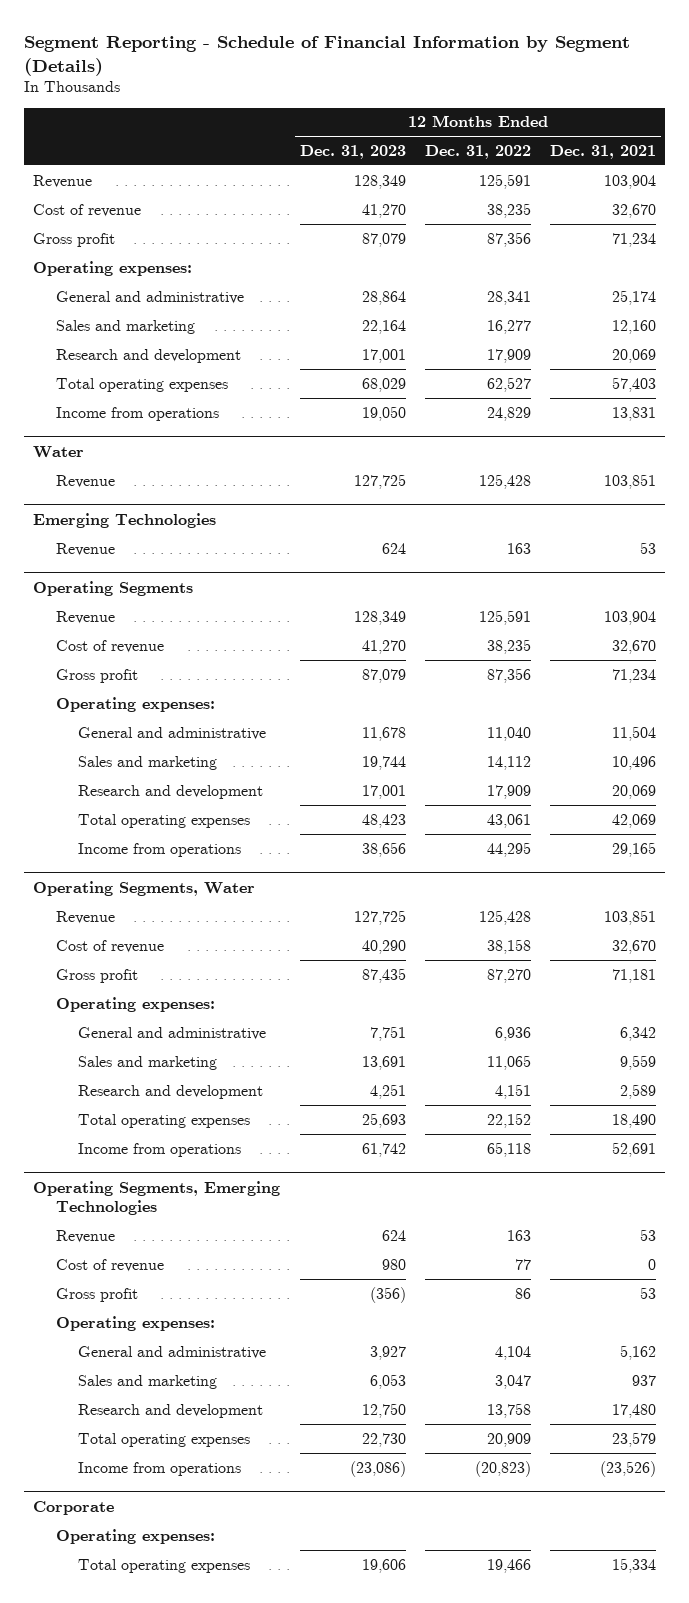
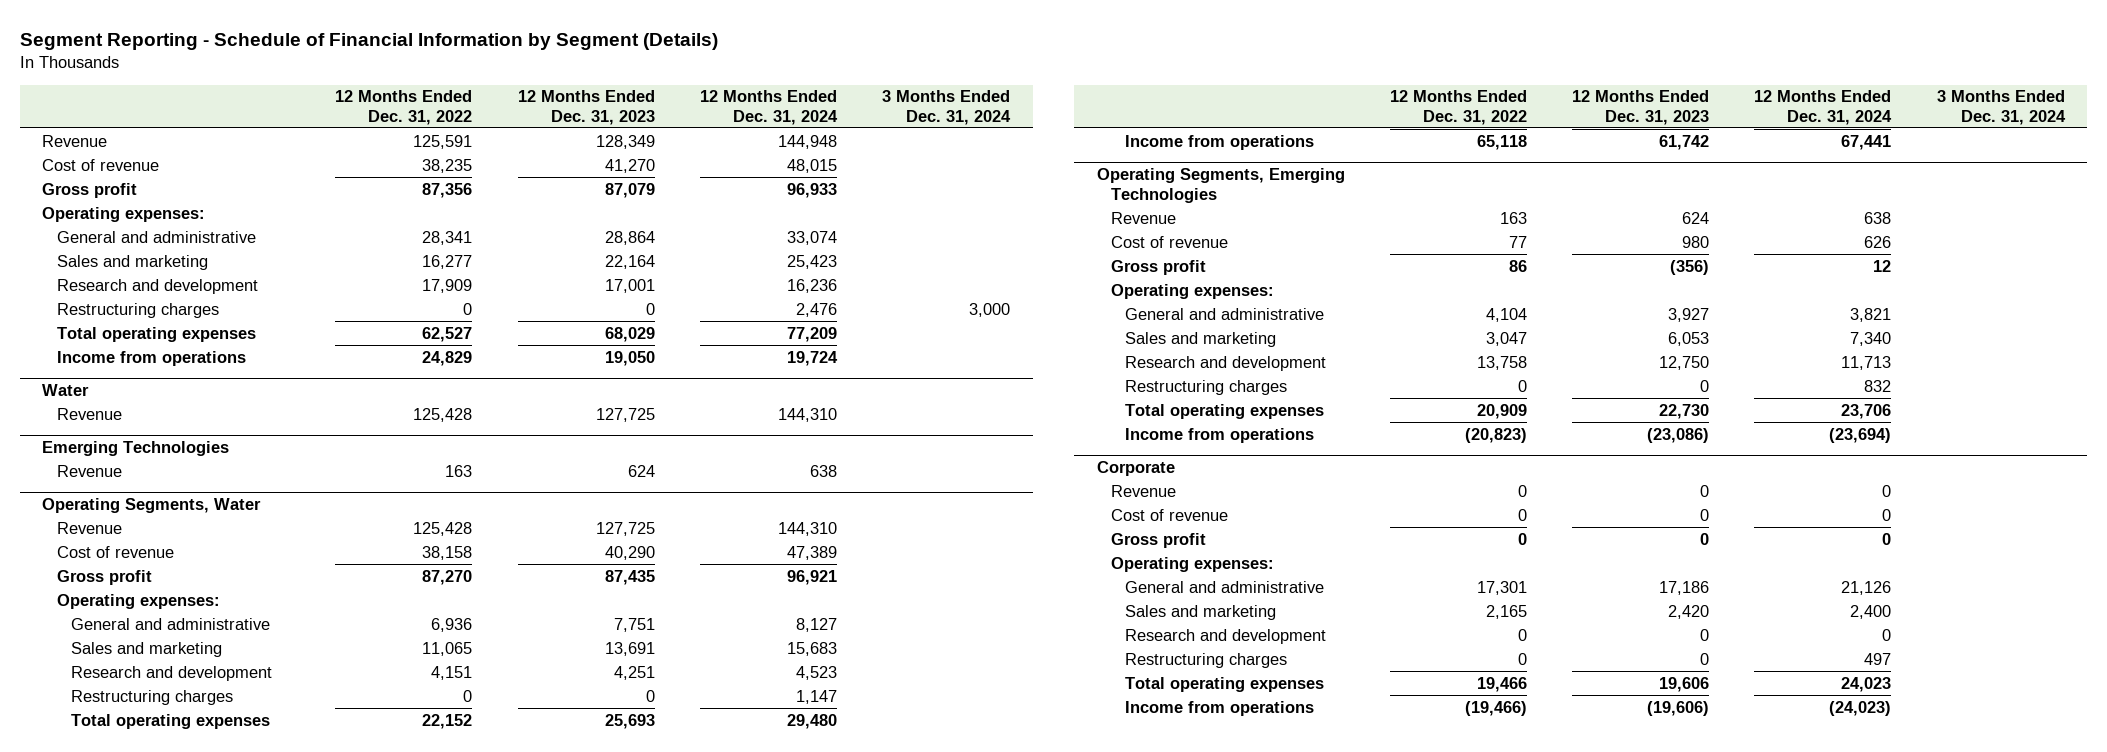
- | 12 Months Ended Dec. 31, 2023 | 12 Months Ended Dec. 31, 2022 | 12 Months Ended Dec. 31, 2021
+ | 12 Months Ended Dec. 31, 2022 | 12 Months Ended Dec. 31, 2023 | 12 Months Ended Dec. 31, 2024 | 3 Months Ended Dec. 31, 2024
+ Restructuring charges | 0 | 0 | 2,476 | 3,000
- Operating Segments
- Revenue | 128,349 | 125,591 | 103,904
- Cost of revenue | 41,270 | 38,235 | 32,670
- Gross profit | 87,079 | 87,356 | 71,234
- Operating expenses:
- General and administrative | 11,678 | 11,040 | 11,504
- Sales and marketing | 19,744 | 14,112 | 10,496
- Research and development | 17,001 | 17,909 | 20,069
- Total operating expenses | 48,423 | 43,061 | 42,069
- Income from operations | 38,656 | 44,295 | 29,165
@ Operating Segments, Water
+ Restructuring charges | 0 | 0 | 1,147 |
@ Operating Segments, Emerging Technologies
+ Restructuring charges | 0 | 0 | 832 |
@ Corporate
+ Revenue | 0 | 0 | 0 |
+ Cost of revenue | 0 | 0 | 0 |
+ Gross profit | 0 | 0 | 0 |
+ General and administrative | 17,301 | 17,186 | 21,126 |
+ Sales and marketing | 2,165 | 2,420 | 2,400 |
+ Research and development | 0 | 0 | 0 |
+ Restructuring charges | 0 | 0 | 497 |
+ Income from operations | (19,466) | (19,606) | (24,023) |

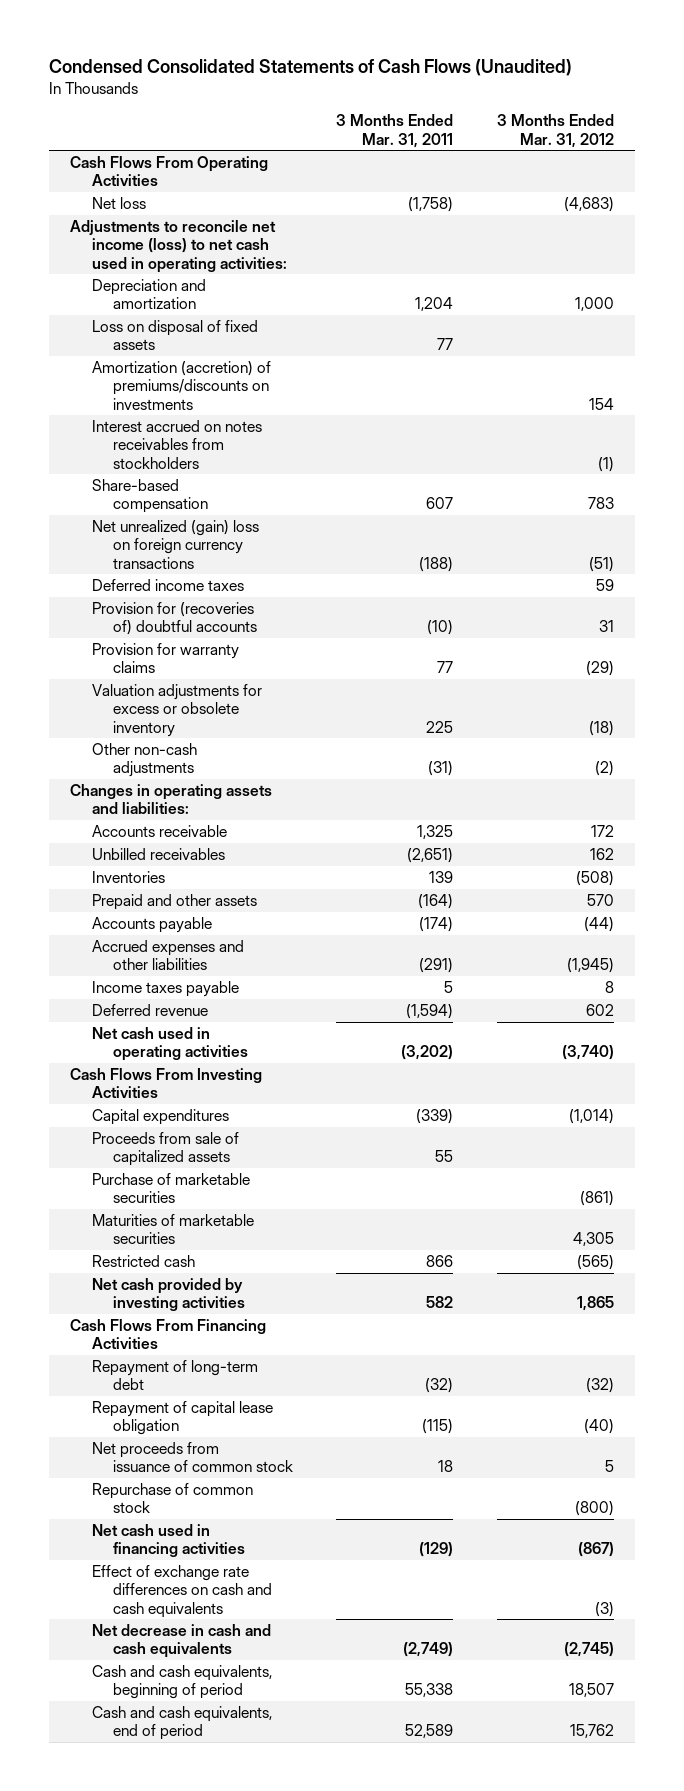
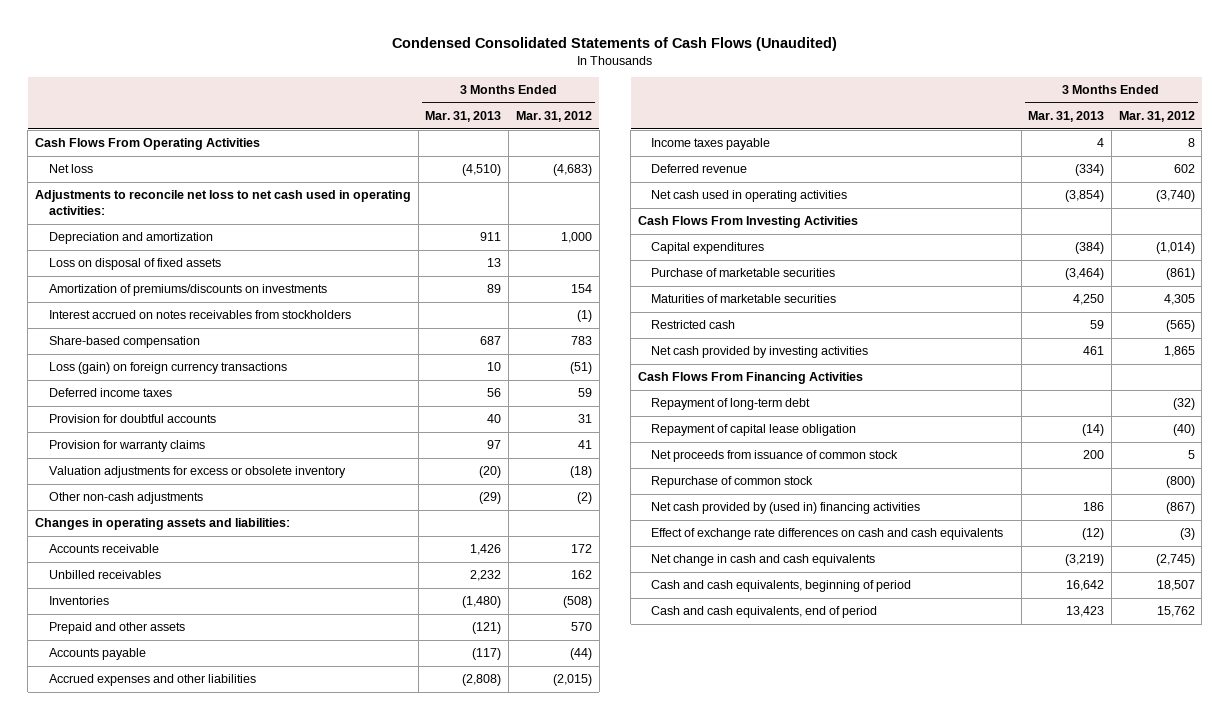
- | 3 Months Ended Mar. 31, 2011 | 3 Months Ended Mar. 31, 2012
+ | 3 Months Ended Mar. 31, 2013 | 3 Months Ended Mar. 31, 2012
- Adjustments to reconcile net income (loss) to net cash used in operating activities:
+ Adjustments to reconcile net loss to net cash used in operating activities:
- Amortization (accretion) of premiums/discounts on investments | | 154
+ Amortization of premiums/discounts on investments | 89 | 154
- Net unrealized (gain) loss on foreign currency transactions | (188) | (51)
+ Loss (gain) on foreign currency transactions | 10 | (51)
- Provision for (recoveries of) doubtful accounts | (10) | 31
- Provision for warranty claims | 77 | (29)
+ Provision for doubtful accounts | 40 | 31
+ Provision for warranty claims | 97 | 41
- Accrued expenses and other liabilities | (291) | (1,945)
+ Accrued expenses and other liabilities | (2,808) | (2,015)
- Proceeds from sale of capitalized assets | 55 |
- Net cash used in financing activities | (129) | (867)
+ Net cash provided by (used in) financing activities | 186 | (867)
- Net decrease in cash and cash equivalents | (2,749) | (2,745)
+ Net change in cash and cash equivalents | (3,219) | (2,745)

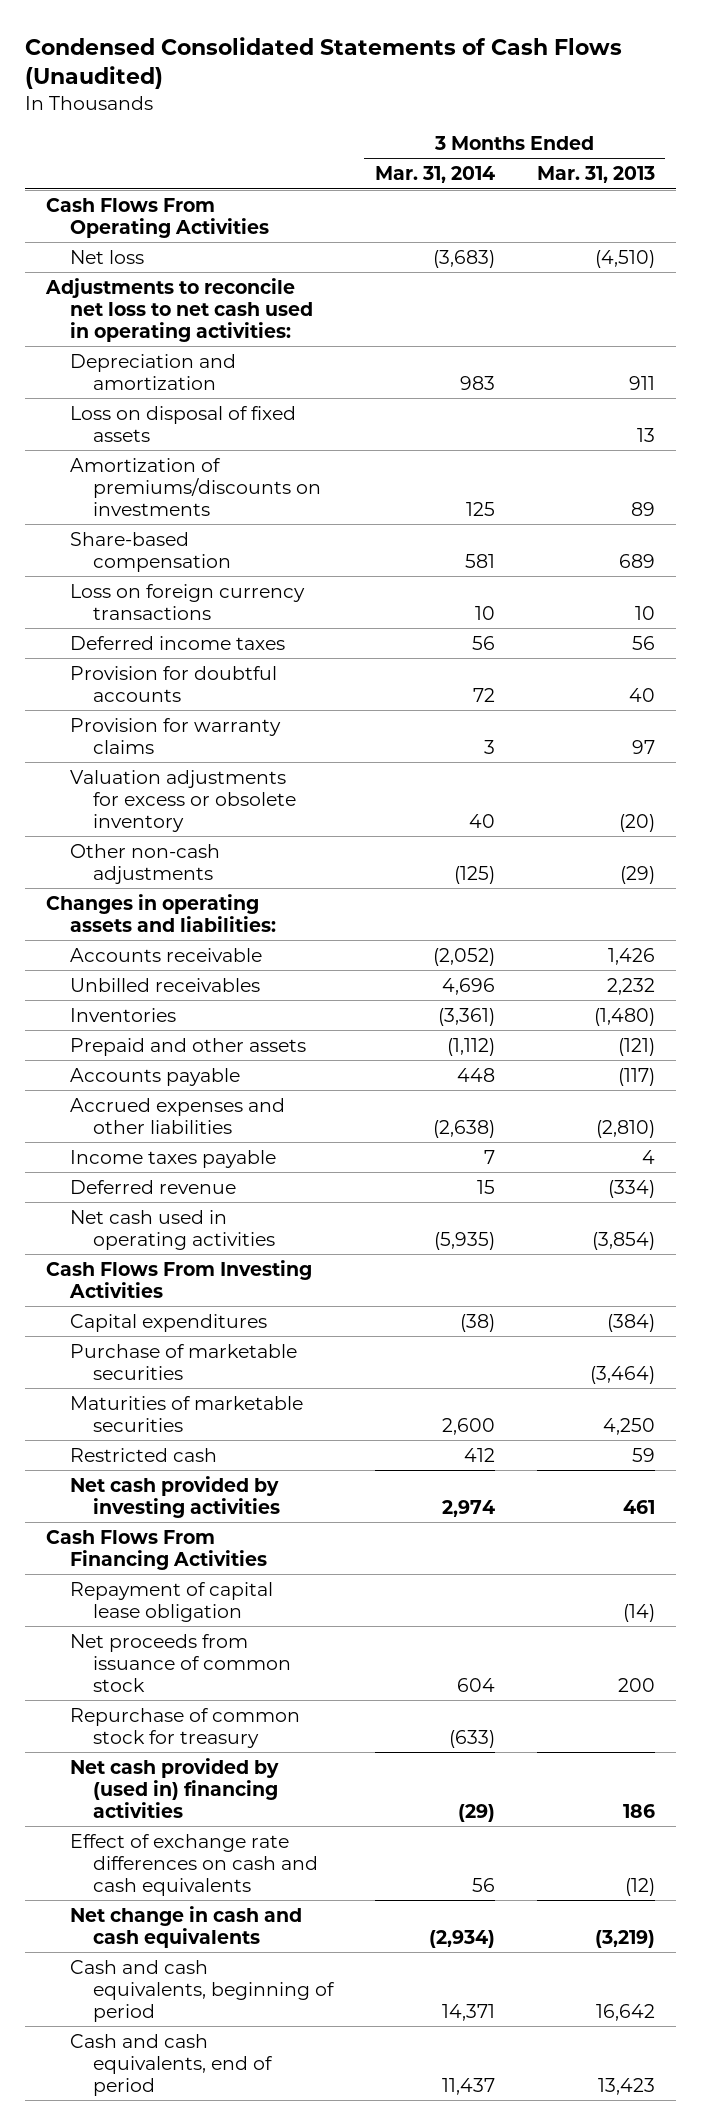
- | 3 Months Ended Mar. 31, 2013 | 3 Months Ended Mar. 31, 2012
+ | 3 Months Ended Mar. 31, 2014 | 3 Months Ended Mar. 31, 2013
- Interest accrued on notes receivables from stockholders | | (1)
- Share-based compensation | 687 | 783
- Loss (gain) on foreign currency transactions | 10 | (51)
+ Share-based compensation | 581 | 689
+ Loss on foreign currency transactions | 10 | 10
- Accrued expenses and other liabilities | (2,808) | (2,015)
+ Accrued expenses and other liabilities | (2,638) | (2,810)
- Repayment of long-term debt | | (32)
- Repurchase of common stock | | (800)
+ Repurchase of common stock for treasury | (633) |

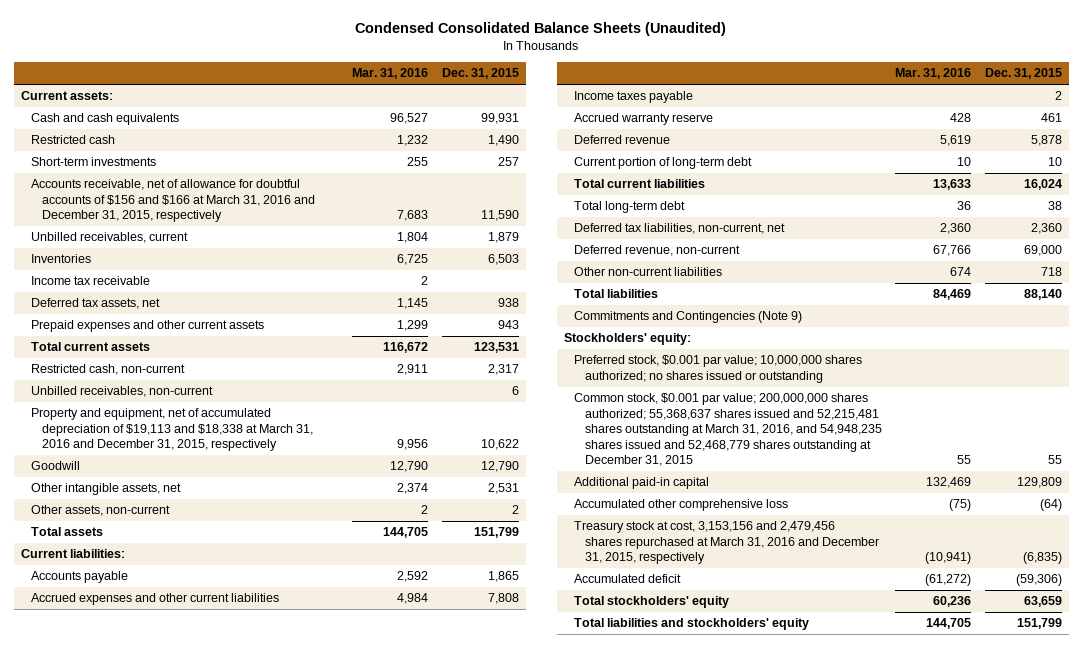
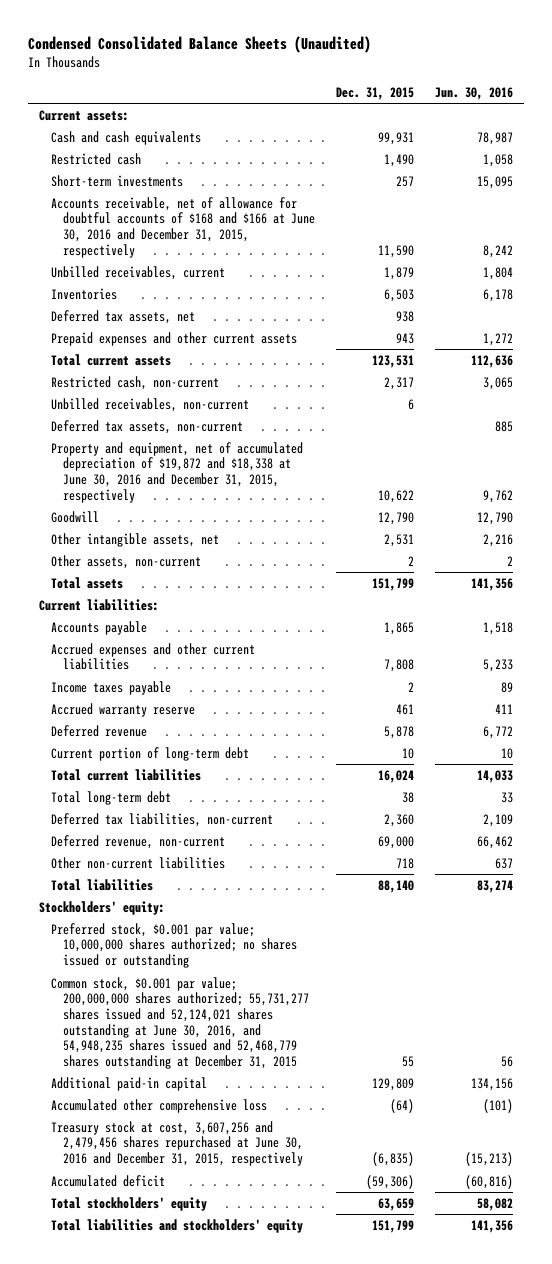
- | Mar. 31, 2016 | Dec. 31, 2015
+ | Dec. 31, 2015 | Jun. 30, 2016
- Accounts receivable, net of allowance for doubtful accounts of $156 and $166 at March 31, 2016 and December 31, 2015, respectively | 7,683 | 11,590
+ Accounts receivable, net of allowance for doubtful accounts of $168 and $166 at June 30, 2016 and December 31, 2015, respectively | 11,590 | 8,242
- Income tax receivable | 2 |
- Property and equipment, net of accumulated depreciation of $19,113 and $18,338 at March 31, 2016 and December 31, 2015, respectively | 9,956 | 10,622
+ Deferred tax assets, non-current | | 885
+ Property and equipment, net of accumulated depreciation of $19,872 and $18,338 at June 30, 2016 and December 31, 2015, respectively | 10,622 | 9,762
- Deferred tax liabilities, non-current, net | 2,360 | 2,360
+ Deferred tax liabilities, non-current | 2,360 | 2,109
- Commitments and Contingencies (Note 9)
- Common stock, $0.001 par value; 200,000,000 shares authorized; 55,368,637 shares issued and 52,215,481 shares outstanding at March 31, 2016, and 54,948,235 shares issued and 52,468,779 shares outstanding at December 31, 2015 | 55 | 55
+ Common stock, $0.001 par value; 200,000,000 shares authorized; 55,731,277 shares issued and 52,124,021 shares outstanding at June 30, 2016, and 54,948,235 shares issued and 52,468,779 shares outstanding at December 31, 2015 | 55 | 56
- Treasury stock at cost, 3,153,156 and 2,479,456 shares repurchased at March 31, 2016 and December 31, 2015, respectively | (10,941) | (6,835)
+ Treasury stock at cost, 3,607,256 and 2,479,456 shares repurchased at June 30, 2016 and December 31, 2015, respectively | (6,835) | (15,213)

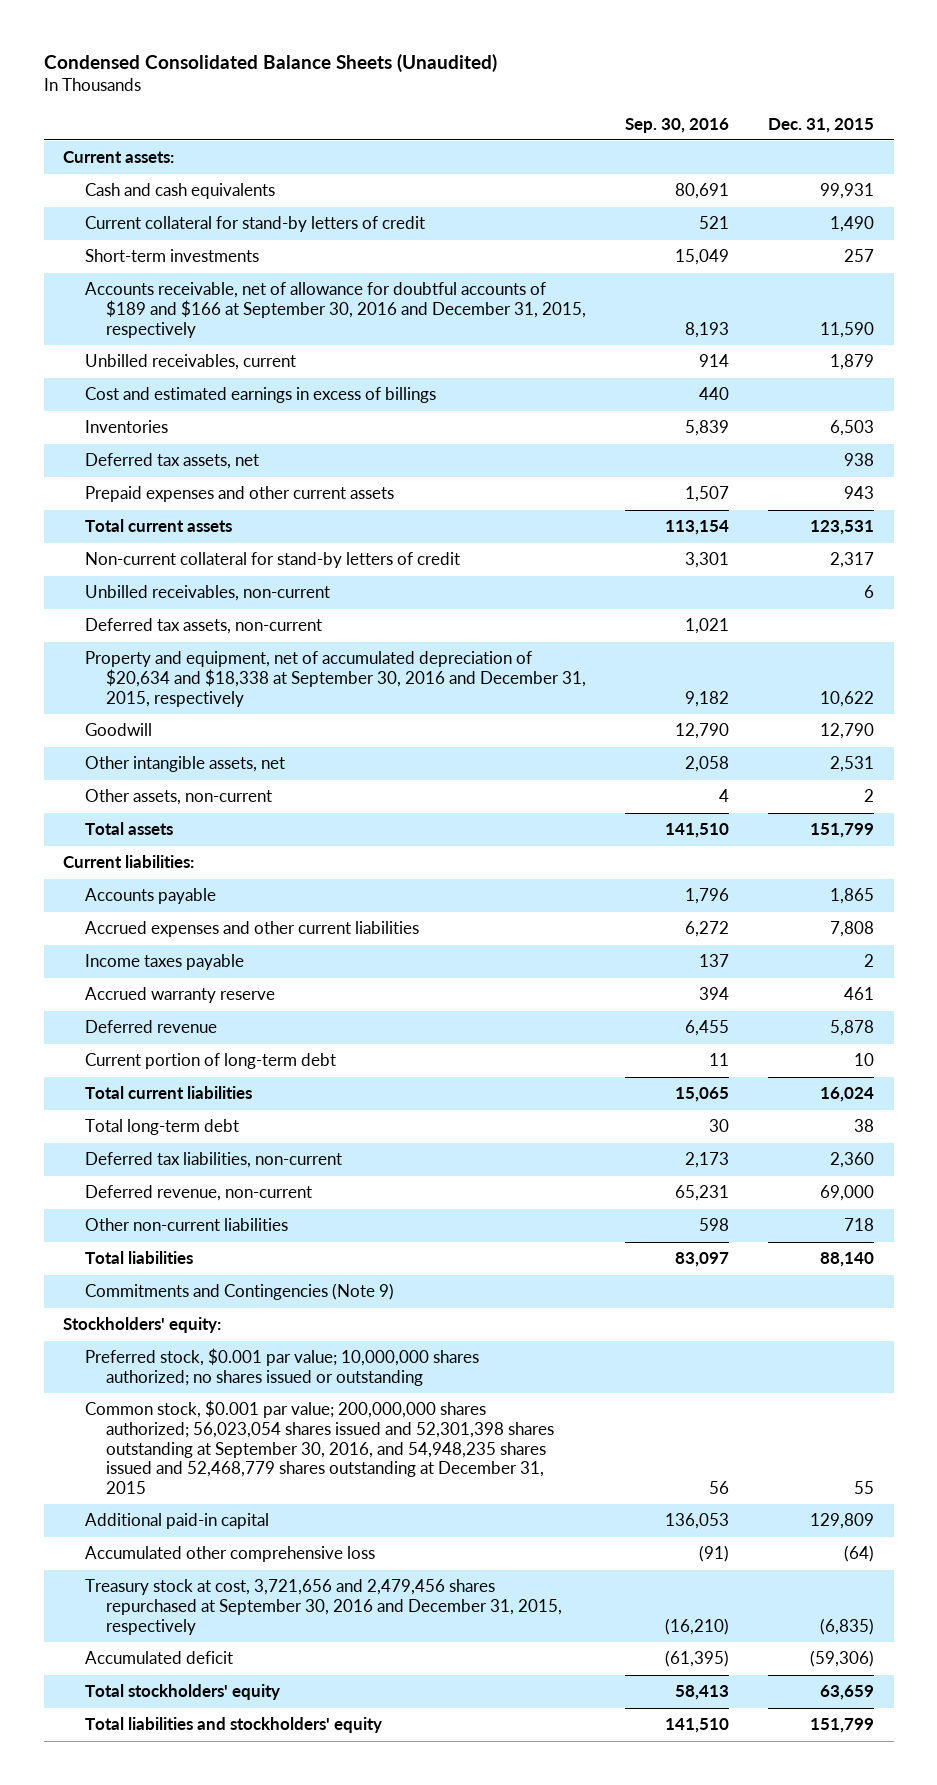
- | Dec. 31, 2015 | Jun. 30, 2016
+ | Sep. 30, 2016 | Dec. 31, 2015
- Restricted cash | 1,490 | 1,058
+ Current collateral for stand-by letters of credit | 521 | 1,490
- Accounts receivable, net of allowance for doubtful accounts of $168 and $166 at June 30, 2016 and December 31, 2015, respectively | 11,590 | 8,242
+ Accounts receivable, net of allowance for doubtful accounts of $189 and $166 at September 30, 2016 and December 31, 2015, respectively | 8,193 | 11,590
+ Cost and estimated earnings in excess of billings | 440 |
- Restricted cash, non-current | 2,317 | 3,065
+ Non-current collateral for stand-by letters of credit | 3,301 | 2,317
- Property and equipment, net of accumulated depreciation of $19,872 and $18,338 at June 30, 2016 and December 31, 2015, respectively | 10,622 | 9,762
+ Property and equipment, net of accumulated depreciation of $20,634 and $18,338 at September 30, 2016 and December 31, 2015, respectively | 9,182 | 10,622
+ Commitments and Contingencies (Note 9)
- Common stock, $0.001 par value; 200,000,000 shares authorized; 55,731,277 shares issued and 52,124,021 shares outstanding at June 30, 2016, and 54,948,235 shares issued and 52,468,779 shares outstanding at December 31, 2015 | 55 | 56
+ Common stock, $0.001 par value; 200,000,000 shares authorized; 56,023,054 shares issued and 52,301,398 shares outstanding at September 30, 2016, and 54,948,235 shares issued and 52,468,779 shares outstanding at December 31, 2015 | 56 | 55
- Treasury stock at cost, 3,607,256 and 2,479,456 shares repurchased at June 30, 2016 and December 31, 2015, respectively | (6,835) | (15,213)
+ Treasury stock at cost, 3,721,656 and 2,479,456 shares repurchased at September 30, 2016 and December 31, 2015, respectively | (16,210) | (6,835)

